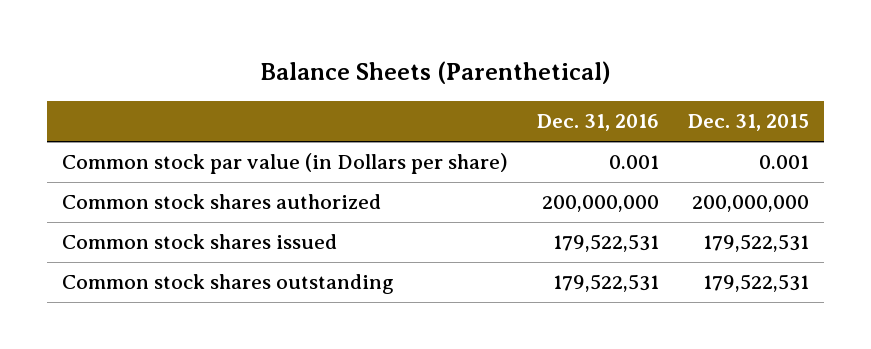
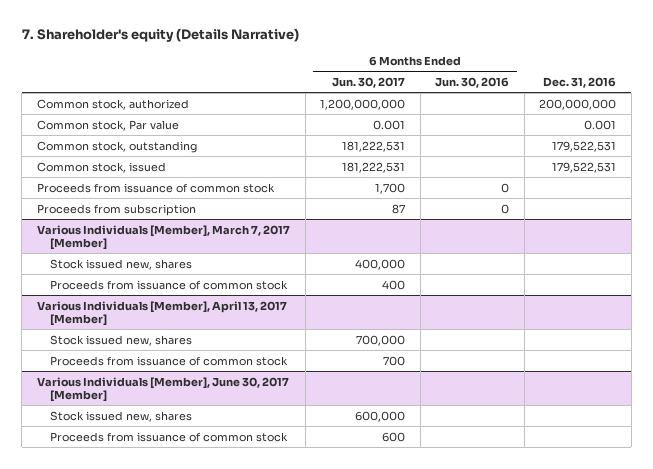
- Balance Sheets (Parenthetical)
+ 7. Shareholder's equity (Details Narrative)
- | Dec. 31, 2016 | Dec. 31, 2015
+ | 6 Months Ended Jun. 30, 2017 | 6 Months Ended Jun. 30, 2016 | Dec. 31, 2016
- Common stock par value (in Dollars per share) | 0.001 | 0.001
- Common stock shares authorized | 200,000,000 | 200,000,000
- Common stock shares issued | 179,522,531 | 179,522,531
- Common stock shares outstanding | 179,522,531 | 179,522,531
+ Common stock, authorized | 1,200,000,000 | | 200,000,000
+ Common stock, Par value | 0.001 | | 0.001
+ Common stock, outstanding | 181,222,531 | | 179,522,531
+ Common stock, issued | 181,222,531 | | 179,522,531
+ Proceeds from issuance of common stock | 1,700 | 0 |
+ Proceeds from subscription | 87 | 0 |
+ Various Individuals [Member], March 7, 2017 [Member]
+ Stock issued new, shares | 400,000 | |
+ Proceeds from issuance of common stock | 400 | |
+ Various Individuals [Member], April 13, 2017 [Member]
+ Stock issued new, shares | 700,000 | |
+ Proceeds from issuance of common stock | 700 | |
+ Various Individuals [Member], June 30, 2017 [Member]
+ Stock issued new, shares | 600,000 | |
+ Proceeds from issuance of common stock | 600 | |

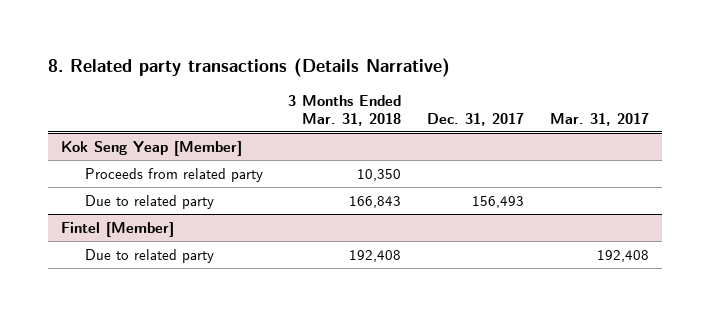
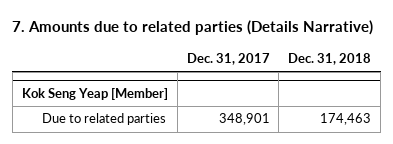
- 8. Related party transactions (Details Narrative)
+ 7. Amounts due to related parties (Details Narrative)
- | 3 Months Ended Mar. 31, 2018 | Dec. 31, 2017 | Mar. 31, 2017
+ | Dec. 31, 2017 | Dec. 31, 2018
@ Kok Seng Yeap [Member]
- Proceeds from related party | 10,350 | |
- Due to related party | 166,843 | 156,493 |
- Fintel [Member]
- Due to related party | 192,408 | | 192,408
@ Kok Seng Yeap [Member]
+ Due to related parties | 348,901 | 174,463

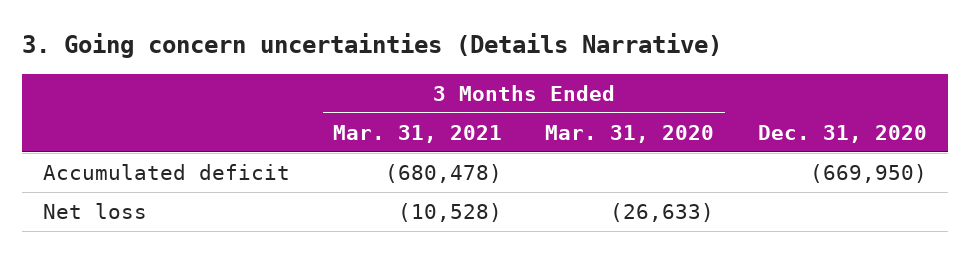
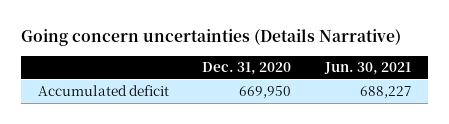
- 3. Going concern uncertainties (Details Narrative)
+ Going concern uncertainties (Details Narrative)
- | 3 Months Ended Mar. 31, 2021 | 3 Months Ended Mar. 31, 2020 | Dec. 31, 2020
+ | Dec. 31, 2020 | Jun. 30, 2021
- Accumulated deficit | (680,478) | | (669,950)
- Net loss | (10,528) | (26,633) |
+ Accumulated deficit | 669,950 | 688,227

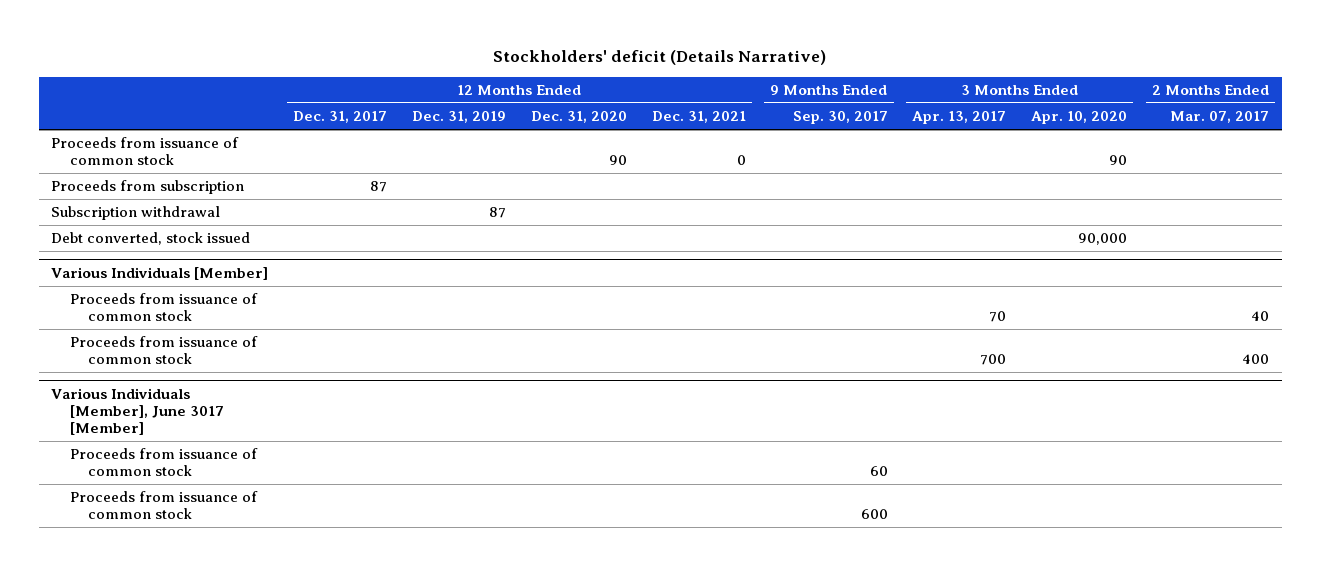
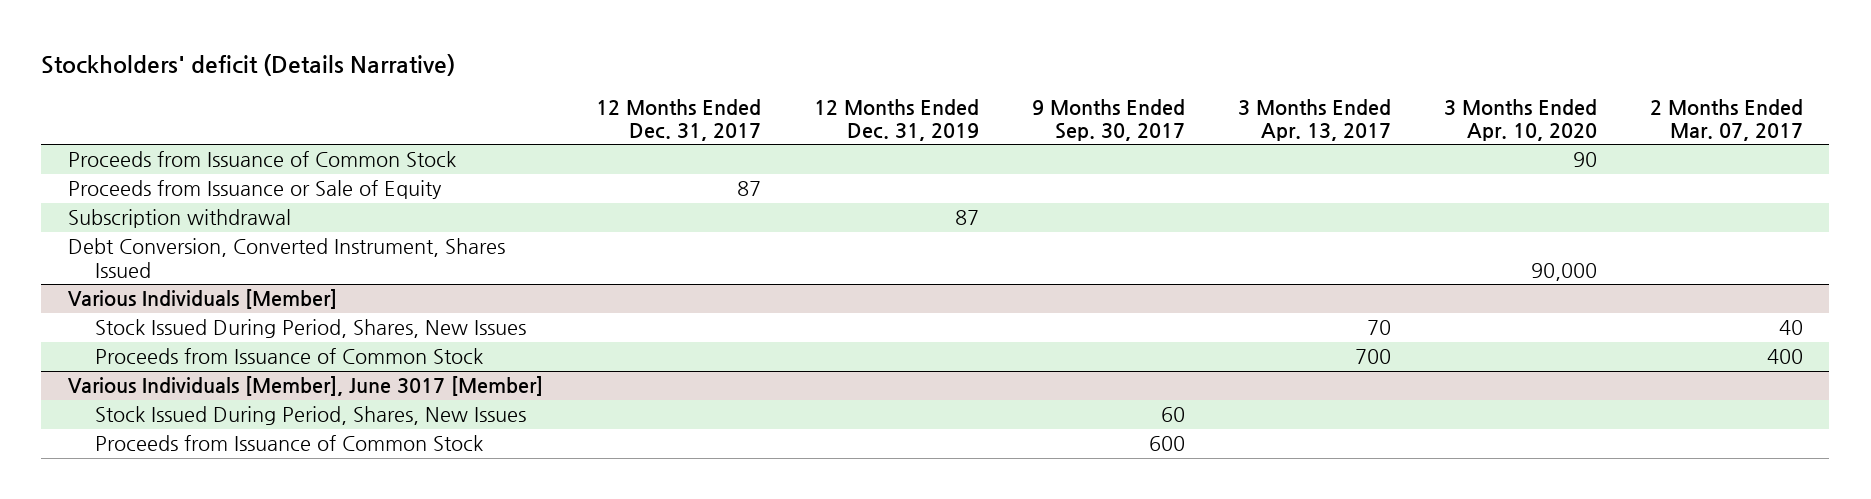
- | 12 Months Ended Dec. 31, 2017 | 12 Months Ended Dec. 31, 2019 | 12 Months Ended Dec. 31, 2020 | 12 Months Ended Dec. 31, 2021 | 9 Months Ended Sep. 30, 2017 | 3 Months Ended Apr. 13, 2017 | 3 Months Ended Apr. 10, 2020 | 2 Months Ended Mar. 07, 2017
+ | 12 Months Ended Dec. 31, 2017 | 12 Months Ended Dec. 31, 2019 | 9 Months Ended Sep. 30, 2017 | 3 Months Ended Apr. 13, 2017 | 3 Months Ended Apr. 10, 2020 | 2 Months Ended Mar. 07, 2017
- Proceeds from issuance of common stock | | | 90 | 0 | | | 90 |
- Proceeds from subscription | 87 | | | | | | |
+ Proceeds from Issuance of Common Stock | | | | | 90 |
+ Proceeds from Issuance or Sale of Equity | 87 | | | | |
- Debt converted, stock issued | | | | | | | 90,000 |
+ Debt Conversion, Converted Instrument, Shares Issued | | | | | 90,000 |
@ Various Individuals [Member]
- Proceeds from issuance of common stock | | | | | | 70 | | 40
- Proceeds from issuance of common stock | | | | | | 700 | | 400
+ Stock Issued During Period, Shares, New Issues | | | | 70 | | 40
+ Proceeds from Issuance of Common Stock | | | | 700 | | 400
@ Various Individuals [Member], June 3017 [Member]
- Proceeds from issuance of common stock | | | | | 60 | | |
- Proceeds from issuance of common stock | | | | | 600 | | |
+ Stock Issued During Period, Shares, New Issues | | | 60 | | |
+ Proceeds from Issuance of Common Stock | | | 600 | | |

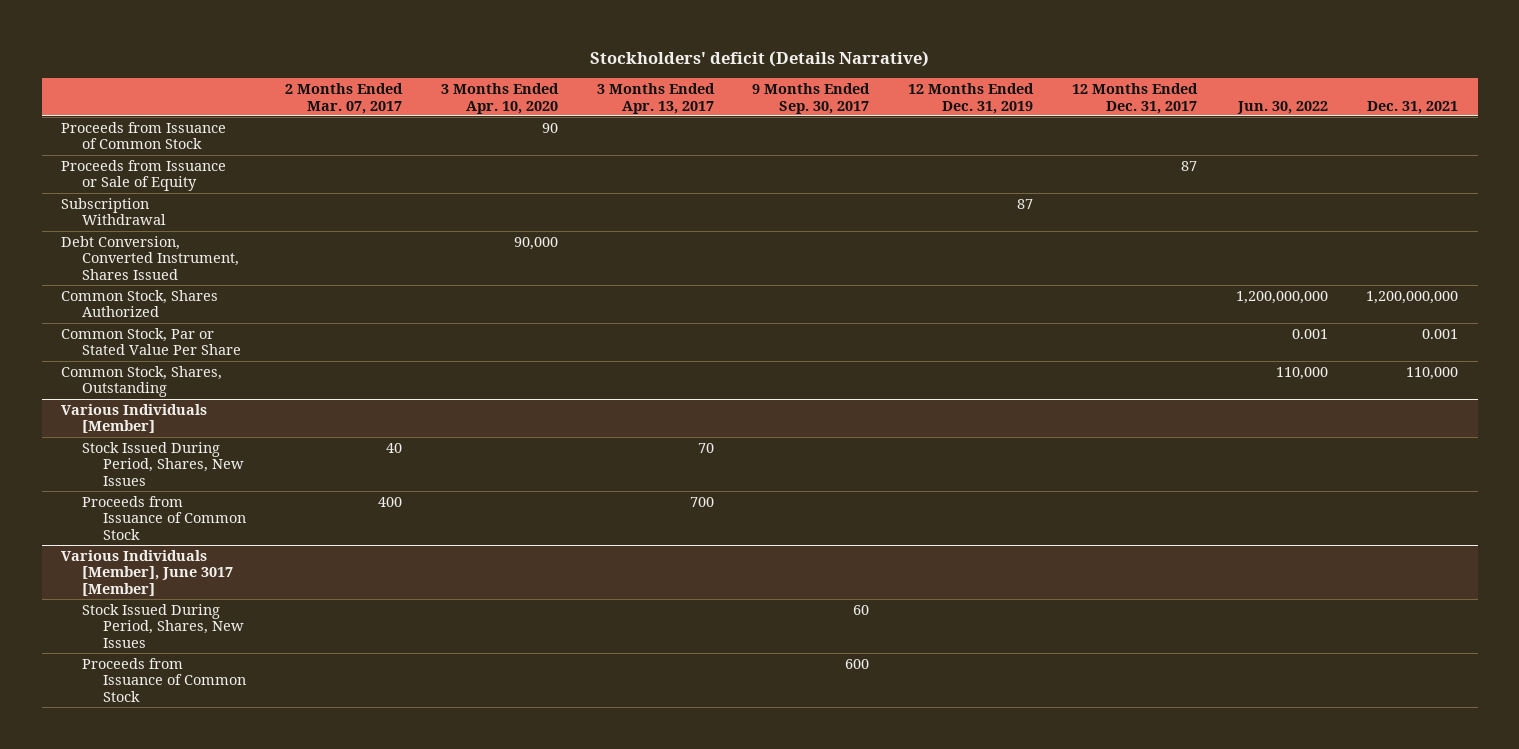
- | 12 Months Ended Dec. 31, 2017 | 12 Months Ended Dec. 31, 2019 | 9 Months Ended Sep. 30, 2017 | 3 Months Ended Apr. 13, 2017 | 3 Months Ended Apr. 10, 2020 | 2 Months Ended Mar. 07, 2017
+ | 2 Months Ended Mar. 07, 2017 | 3 Months Ended Apr. 10, 2020 | 3 Months Ended Apr. 13, 2017 | 9 Months Ended Sep. 30, 2017 | 12 Months Ended Dec. 31, 2019 | 12 Months Ended Dec. 31, 2017 | Jun. 30, 2022 | Dec. 31, 2021
- Subscription withdrawal | | 87 | | | |
+ Subscription Withdrawal | | | | | 87 | | |
+ Common Stock, Shares Authorized | | | | | | | 1,200,000,000 | 1,200,000,000
+ Common Stock, Par or Stated Value Per Share | | | | | | | 0.001 | 0.001
+ Common Stock, Shares, Outstanding | | | | | | | 110,000 | 110,000

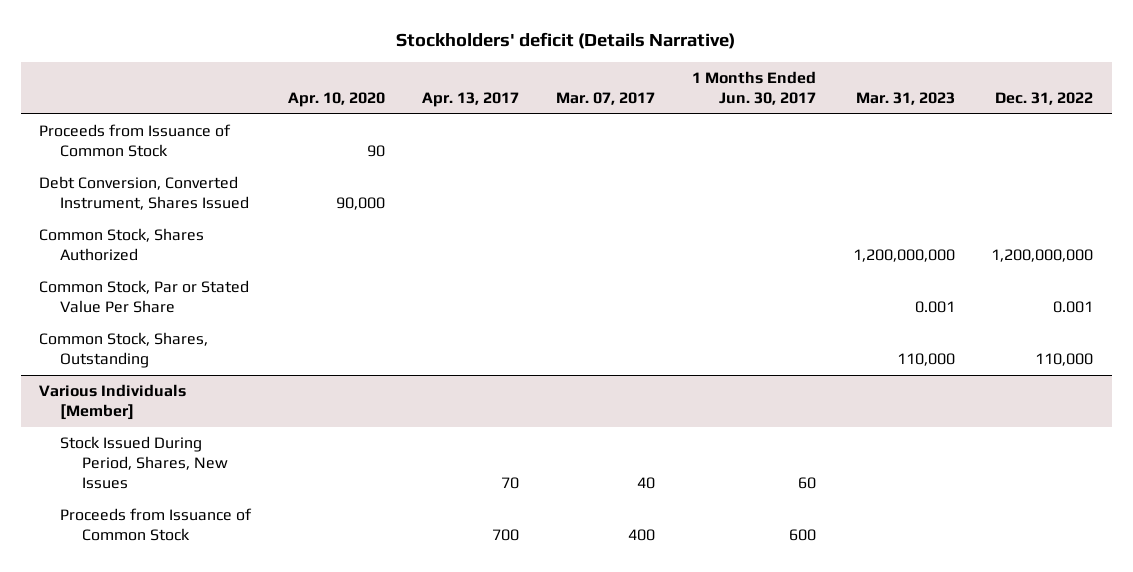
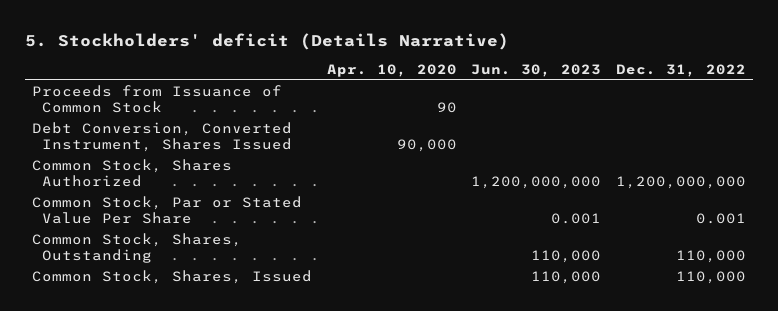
- Stockholders' deficit (Details Narrative)
+ 5. Stockholders' deficit (Details Narrative)
- | Apr. 10, 2020 | Apr. 13, 2017 | Mar. 07, 2017 | 1 Months Ended Jun. 30, 2017 | Mar. 31, 2023 | Dec. 31, 2022
+ | Apr. 10, 2020 | Jun. 30, 2023 | Dec. 31, 2022
- Various Individuals [Member]
- Stock Issued During Period, Shares, New Issues | | 70 | 40 | 60 | |
- Proceeds from Issuance of Common Stock | | 700 | 400 | 600 | |
+ Common Stock, Shares, Issued | | 110,000 | 110,000

